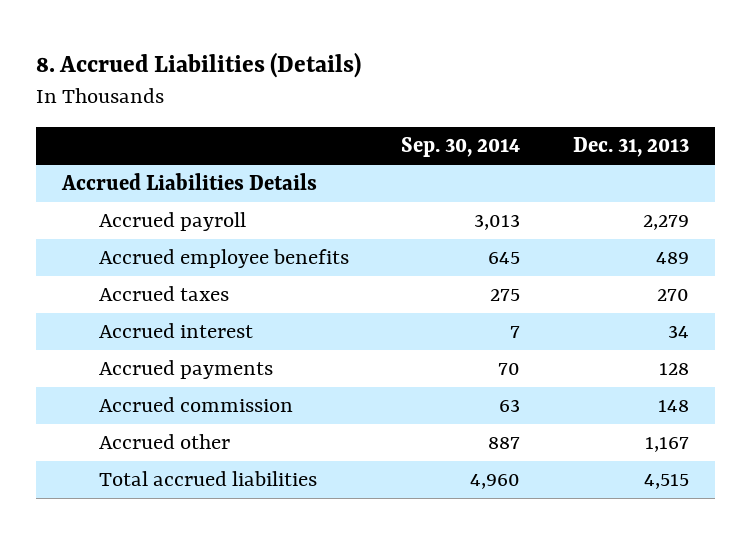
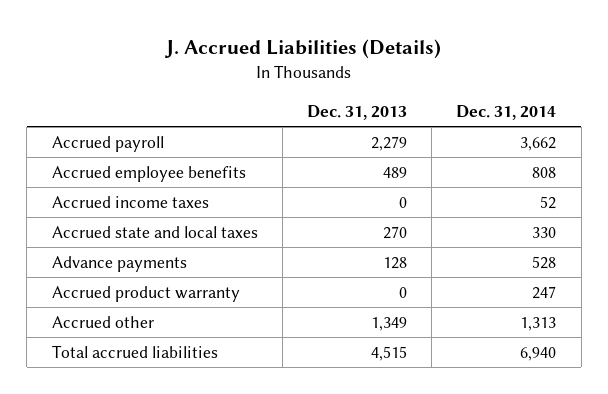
- 8. Accrued Liabilities (Details)
+ J. Accrued Liabilities (Details)
- | Sep. 30, 2014 | Dec. 31, 2013
+ | Dec. 31, 2013 | Dec. 31, 2014
- Accrued Liabilities Details
- Accrued taxes | 275 | 270
- Accrued interest | 7 | 34
- Accrued payments | 70 | 128
- Accrued commission | 63 | 148
- Accrued other | 887 | 1,167
+ Accrued income taxes | 0 | 52
+ Accrued state and local taxes | 270 | 330
+ Advance payments | 128 | 528
+ Accrued product warranty | 0 | 247
+ Accrued other | 1,349 | 1,313

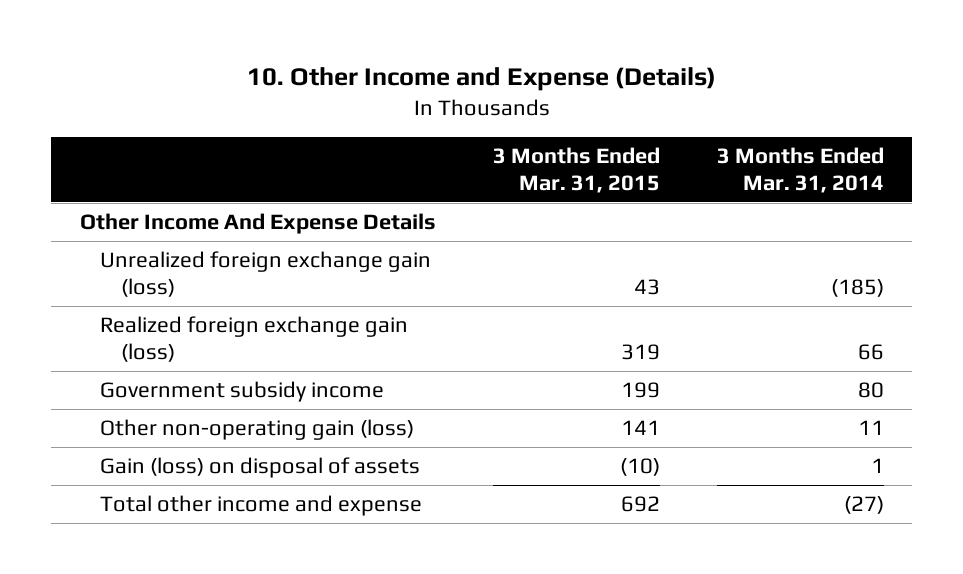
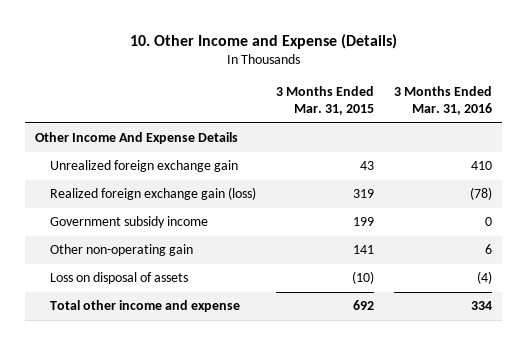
- | 3 Months Ended Mar. 31, 2015 | 3 Months Ended Mar. 31, 2014
+ | 3 Months Ended Mar. 31, 2015 | 3 Months Ended Mar. 31, 2016
- Unrealized foreign exchange gain (loss) | 43 | (185)
+ Unrealized foreign exchange gain | 43 | 410
- Other non-operating gain (loss) | 141 | 11
- Gain (loss) on disposal of assets | (10) | 1
+ Other non-operating gain | 141 | 6
+ Loss on disposal of assets | (10) | (4)

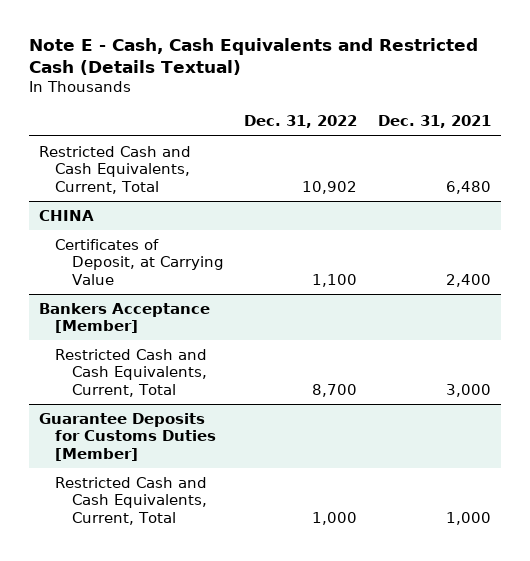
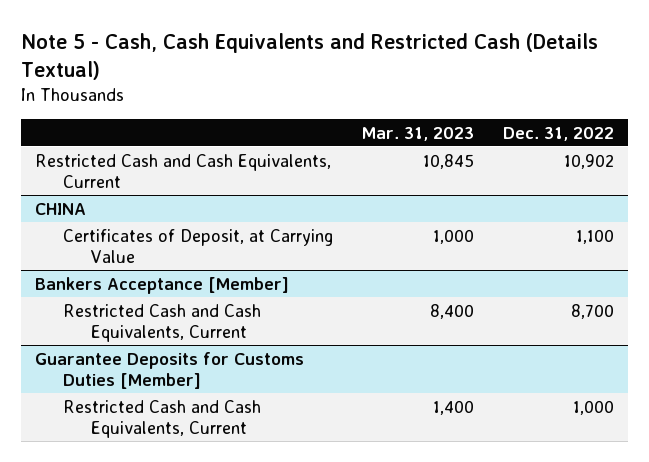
- Note E - Cash, Cash Equivalents and Restricted Cash (Details Textual)
+ Note 5 - Cash, Cash Equivalents and Restricted Cash (Details Textual)
- | Dec. 31, 2022 | Dec. 31, 2021
+ | Mar. 31, 2023 | Dec. 31, 2022
- Restricted Cash and Cash Equivalents, Current, Total | 10,902 | 6,480
+ Restricted Cash and Cash Equivalents, Current | 10,845 | 10,902
@ Bankers Acceptance [Member]
- Restricted Cash and Cash Equivalents, Current, Total | 8,700 | 3,000
+ Restricted Cash and Cash Equivalents, Current | 8,400 | 8,700
@ Guarantee Deposits for Customs Duties [Member]
- Restricted Cash and Cash Equivalents, Current, Total | 1,000 | 1,000
+ Restricted Cash and Cash Equivalents, Current | 1,400 | 1,000

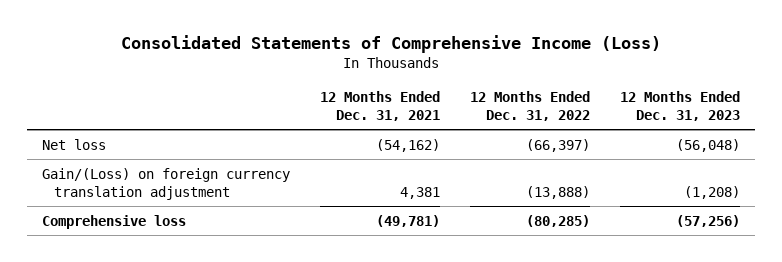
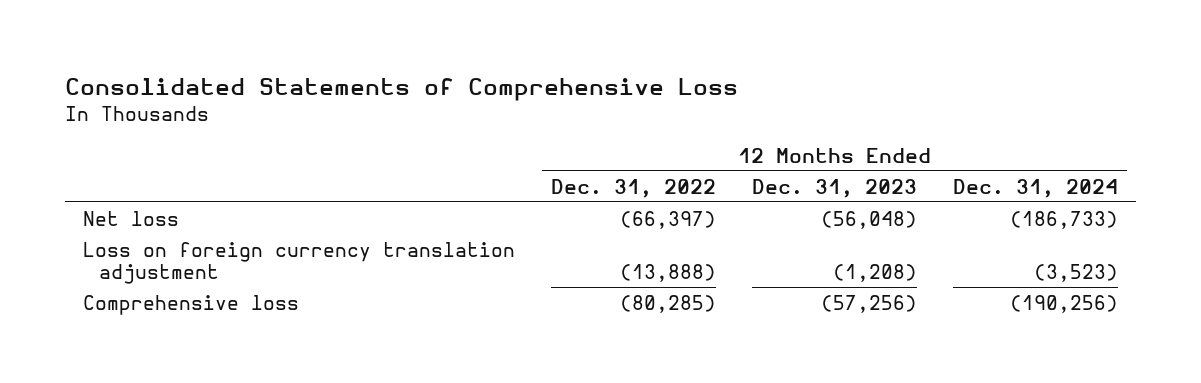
- Consolidated Statements of Comprehensive Income (Loss)
+ Consolidated Statements of Comprehensive Loss
- | 12 Months Ended Dec. 31, 2021 | 12 Months Ended Dec. 31, 2022 | 12 Months Ended Dec. 31, 2023
+ | 12 Months Ended Dec. 31, 2022 | 12 Months Ended Dec. 31, 2023 | 12 Months Ended Dec. 31, 2024
- Gain/(Loss) on foreign currency translation adjustment | 4,381 | (13,888) | (1,208)
+ Loss on foreign currency translation adjustment | (13,888) | (1,208) | (3,523)

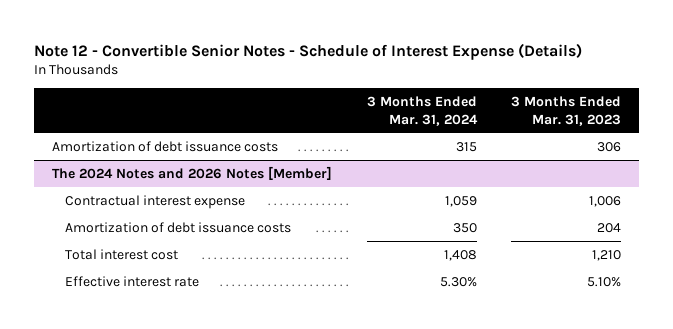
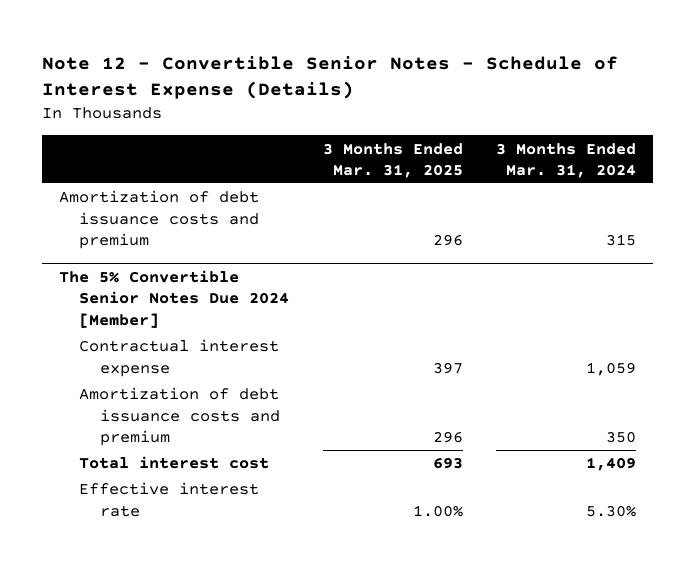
- | 3 Months Ended Mar. 31, 2024 | 3 Months Ended Mar. 31, 2023
+ | 3 Months Ended Mar. 31, 2025 | 3 Months Ended Mar. 31, 2024
- Amortization of debt issuance costs | 315 | 306
- The 2024 Notes and 2026 Notes [Member]
+ Amortization of debt issuance costs and premium | 296 | 315
+ The 5% Convertible Senior Notes Due 2024 [Member]
- Amortization of debt issuance costs | 350 | 204
- Total interest cost | 1,408 | 1,210
+ Amortization of debt issuance costs and premium | 296 | 350
+ Total interest cost | 693 | 1,409

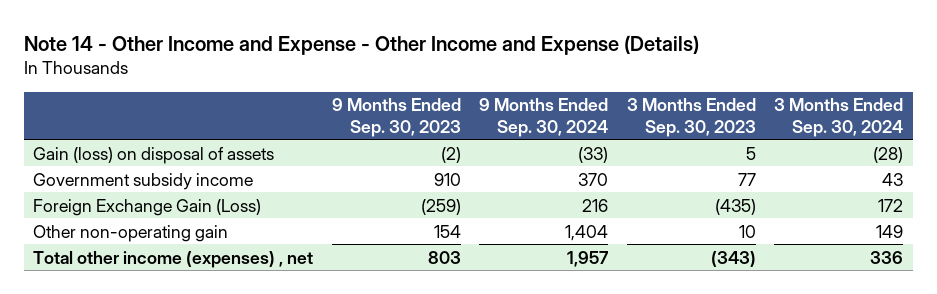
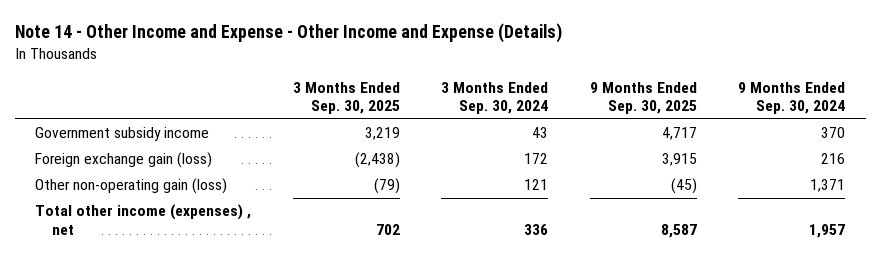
- | 9 Months Ended Sep. 30, 2023 | 9 Months Ended Sep. 30, 2024 | 3 Months Ended Sep. 30, 2023 | 3 Months Ended Sep. 30, 2024
+ | 3 Months Ended Sep. 30, 2025 | 3 Months Ended Sep. 30, 2024 | 9 Months Ended Sep. 30, 2025 | 9 Months Ended Sep. 30, 2024
- Gain (loss) on disposal of assets | (2) | (33) | 5 | (28)
- Foreign Exchange Gain (Loss) | (259) | 216 | (435) | 172
- Other non-operating gain | 154 | 1,404 | 10 | 149
+ Foreign exchange gain (loss) | (2,438) | 172 | 3,915 | 216
+ Other non-operating gain (loss) | (79) | 121 | (45) | 1,371

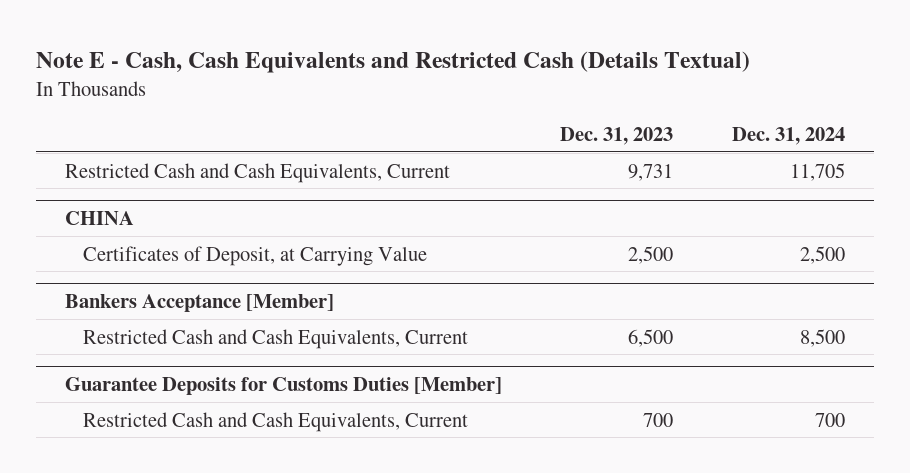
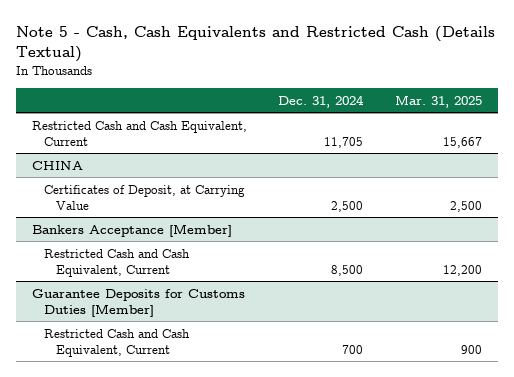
- Note E - Cash, Cash Equivalents and Restricted Cash (Details Textual)
+ Note 5 - Cash, Cash Equivalents and Restricted Cash (Details Textual)
- | Dec. 31, 2023 | Dec. 31, 2024
+ | Dec. 31, 2024 | Mar. 31, 2025
- Restricted Cash and Cash Equivalents, Current | 9,731 | 11,705
+ Restricted Cash and Cash Equivalent, Current | 11,705 | 15,667
@ Bankers Acceptance [Member]
- Restricted Cash and Cash Equivalents, Current | 6,500 | 8,500
+ Restricted Cash and Cash Equivalent, Current | 8,500 | 12,200
@ Guarantee Deposits for Customs Duties [Member]
- Restricted Cash and Cash Equivalents, Current | 700 | 700
+ Restricted Cash and Cash Equivalent, Current | 700 | 900

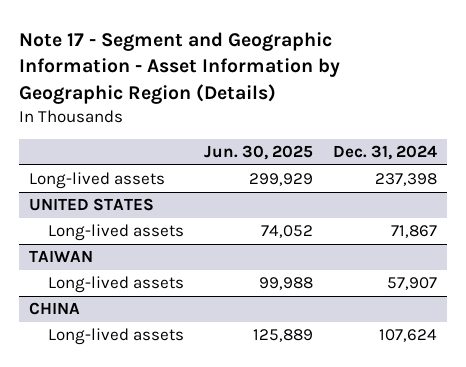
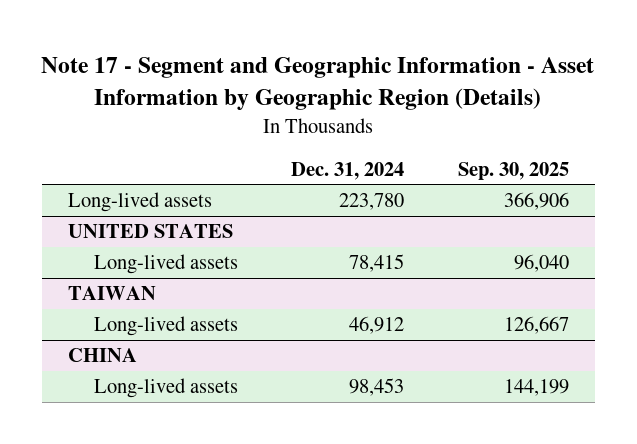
- | Jun. 30, 2025 | Dec. 31, 2024
+ | Dec. 31, 2024 | Sep. 30, 2025
- Long-lived assets | 299,929 | 237,398
+ Long-lived assets | 223,780 | 366,906
@ UNITED STATES
- Long-lived assets | 74,052 | 71,867
+ Long-lived assets | 78,415 | 96,040
@ TAIWAN
- Long-lived assets | 99,988 | 57,907
+ Long-lived assets | 46,912 | 126,667
@ CHINA
- Long-lived assets | 125,889 | 107,624
+ Long-lived assets | 98,453 | 144,199

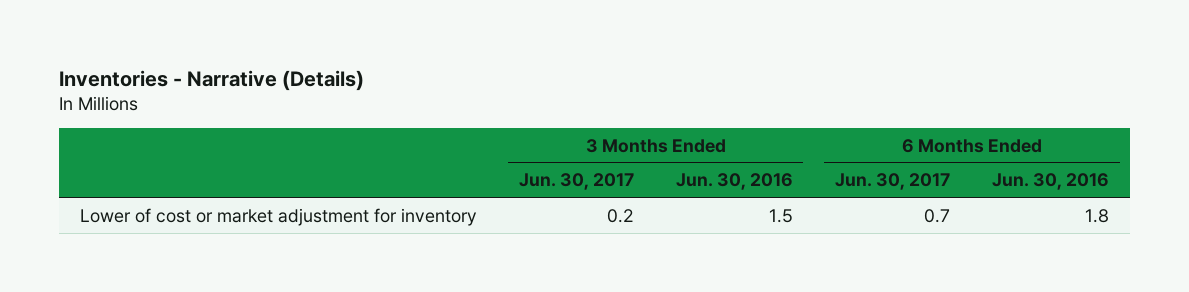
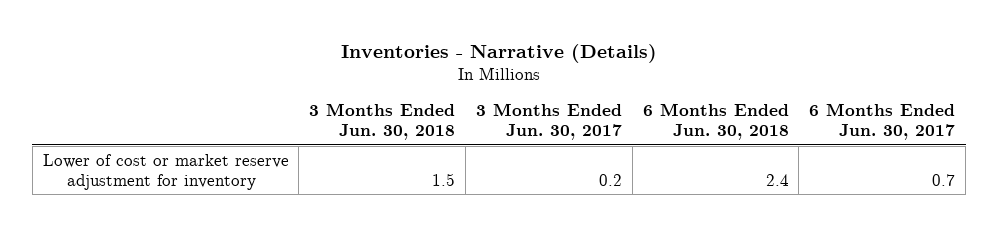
- | 3 Months Ended Jun. 30, 2017 | 3 Months Ended Jun. 30, 2016 | 6 Months Ended Jun. 30, 2017 | 6 Months Ended Jun. 30, 2016
+ | 3 Months Ended Jun. 30, 2018 | 3 Months Ended Jun. 30, 2017 | 6 Months Ended Jun. 30, 2018 | 6 Months Ended Jun. 30, 2017
- Lower of cost or market adjustment for inventory | 0.2 | 1.5 | 0.7 | 1.8
+ Lower of cost or market reserve adjustment for inventory | 1.5 | 0.2 | 2.4 | 0.7

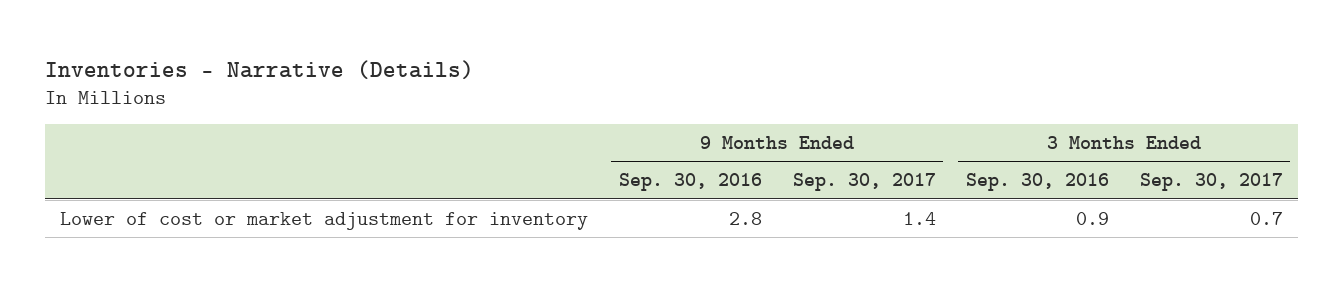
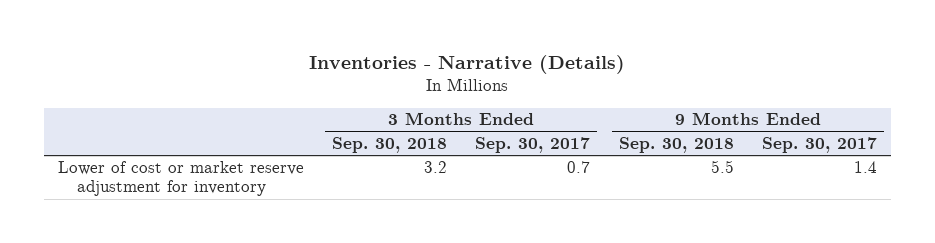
- | 9 Months Ended Sep. 30, 2016 | 9 Months Ended Sep. 30, 2017 | 3 Months Ended Sep. 30, 2016 | 3 Months Ended Sep. 30, 2017
+ | 3 Months Ended Sep. 30, 2018 | 3 Months Ended Sep. 30, 2017 | 9 Months Ended Sep. 30, 2018 | 9 Months Ended Sep. 30, 2017
- Lower of cost or market adjustment for inventory | 2.8 | 1.4 | 0.9 | 0.7
+ Lower of cost or market reserve adjustment for inventory | 3.2 | 0.7 | 5.5 | 1.4

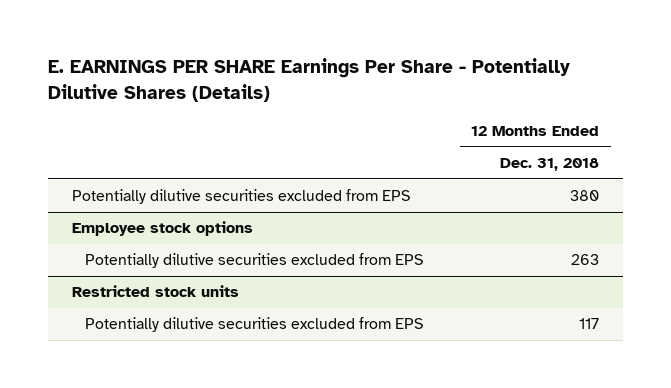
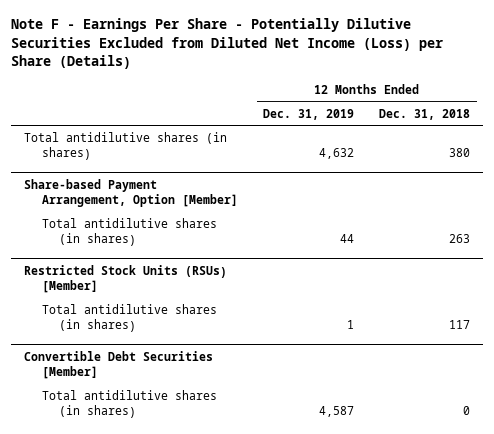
- E. EARNINGS PER SHARE Earnings Per Share - Potentially Dilutive Shares (Details)
+ Note F - Earnings Per Share - Potentially Dilutive Securities Excluded from Diluted Net Income (Loss) per Share (Details)
- | 12 Months Ended Dec. 31, 2018
+ | 12 Months Ended Dec. 31, 2019 | 12 Months Ended Dec. 31, 2018
- Potentially dilutive securities excluded from EPS | 380
- Employee stock options
- Potentially dilutive securities excluded from EPS | 263
- Restricted stock units
- Potentially dilutive securities excluded from EPS | 117
+ Total antidilutive shares (in shares) | 4,632 | 380
+ Share-based Payment Arrangement, Option [Member]
+ Total antidilutive shares (in shares) | 44 | 263
+ Restricted Stock Units (RSUs) [Member]
+ Total antidilutive shares (in shares) | 1 | 117
+ Convertible Debt Securities [Member]
+ Total antidilutive shares (in shares) | 4,587 | 0

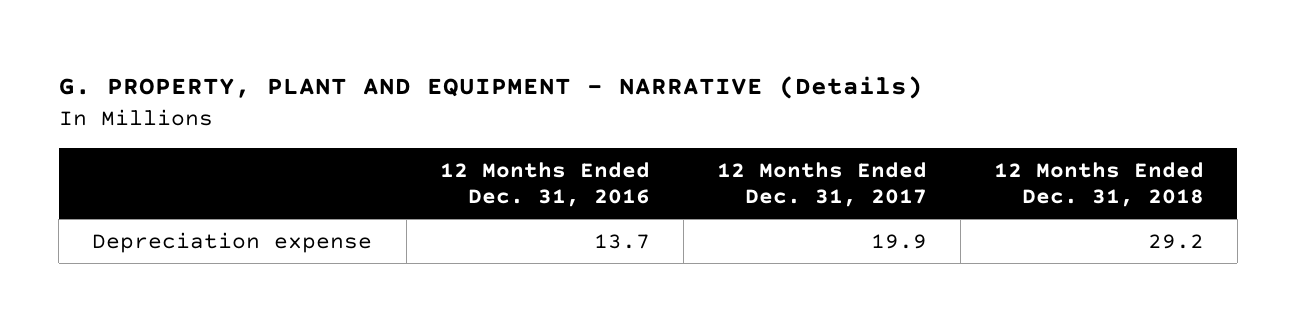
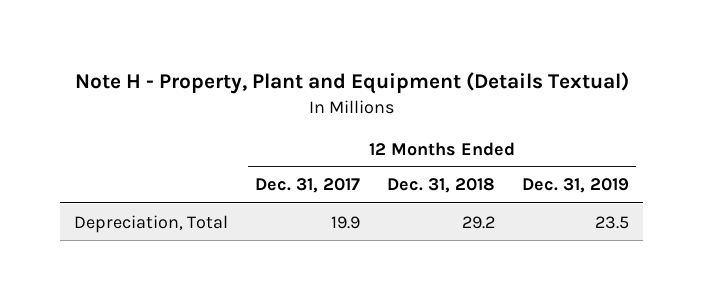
- G. PROPERTY, PLANT AND EQUIPMENT - NARRATIVE (Details)
+ Note H - Property, Plant and Equipment (Details Textual)
- | 12 Months Ended Dec. 31, 2016 | 12 Months Ended Dec. 31, 2017 | 12 Months Ended Dec. 31, 2018
+ | 12 Months Ended Dec. 31, 2017 | 12 Months Ended Dec. 31, 2018 | 12 Months Ended Dec. 31, 2019
- Depreciation expense | 13.7 | 19.9 | 29.2
+ Depreciation, Total | 19.9 | 29.2 | 23.5

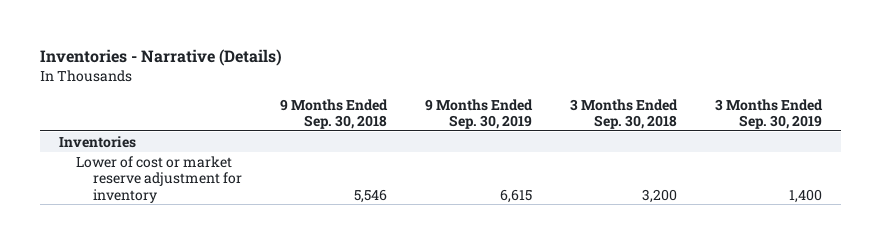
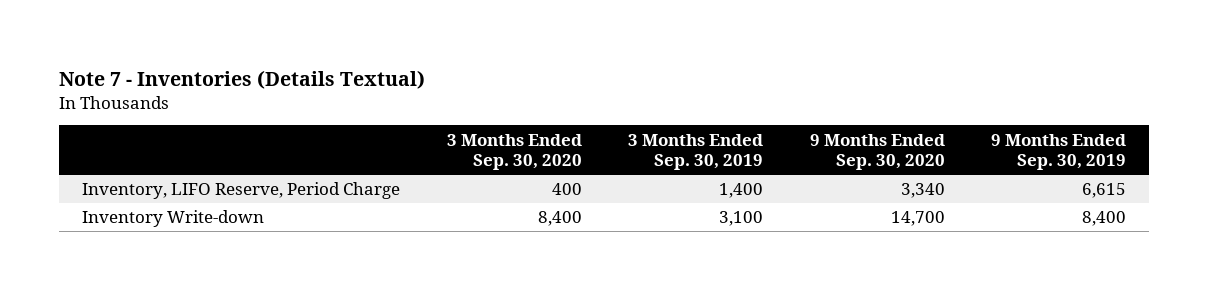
- Inventories - Narrative (Details)
+ Note 7 - Inventories (Details Textual)
- | 9 Months Ended Sep. 30, 2018 | 9 Months Ended Sep. 30, 2019 | 3 Months Ended Sep. 30, 2018 | 3 Months Ended Sep. 30, 2019
+ | 3 Months Ended Sep. 30, 2020 | 3 Months Ended Sep. 30, 2019 | 9 Months Ended Sep. 30, 2020 | 9 Months Ended Sep. 30, 2019
- Inventories
- Lower of cost or market reserve adjustment for inventory | 5,546 | 6,615 | 3,200 | 1,400
+ Inventory, LIFO Reserve, Period Charge | 400 | 1,400 | 3,340 | 6,615
+ Inventory Write-down | 8,400 | 3,100 | 14,700 | 8,400

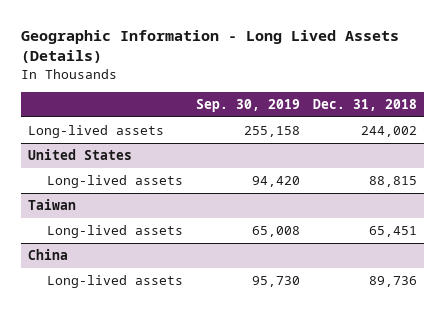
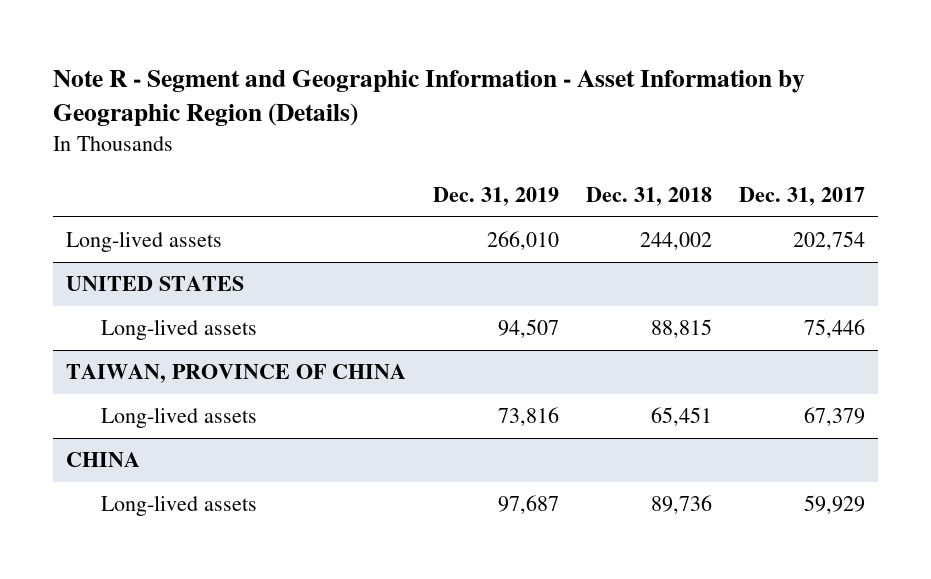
- Geographic Information - Long Lived Assets (Details)
+ Note R - Segment and Geographic Information - Asset Information by Geographic Region (Details)
- | Sep. 30, 2019 | Dec. 31, 2018
+ | Dec. 31, 2019 | Dec. 31, 2018 | Dec. 31, 2017
- United States
+ UNITED STATES
- Taiwan
+ TAIWAN, PROVINCE OF CHINA
- China
+ CHINA

